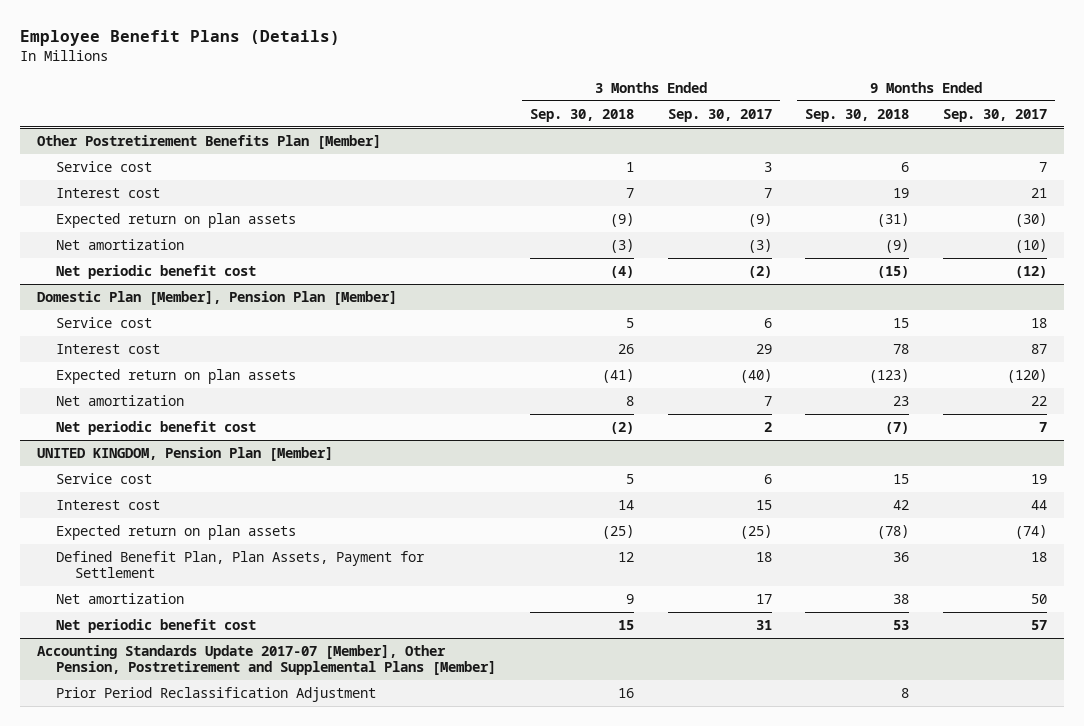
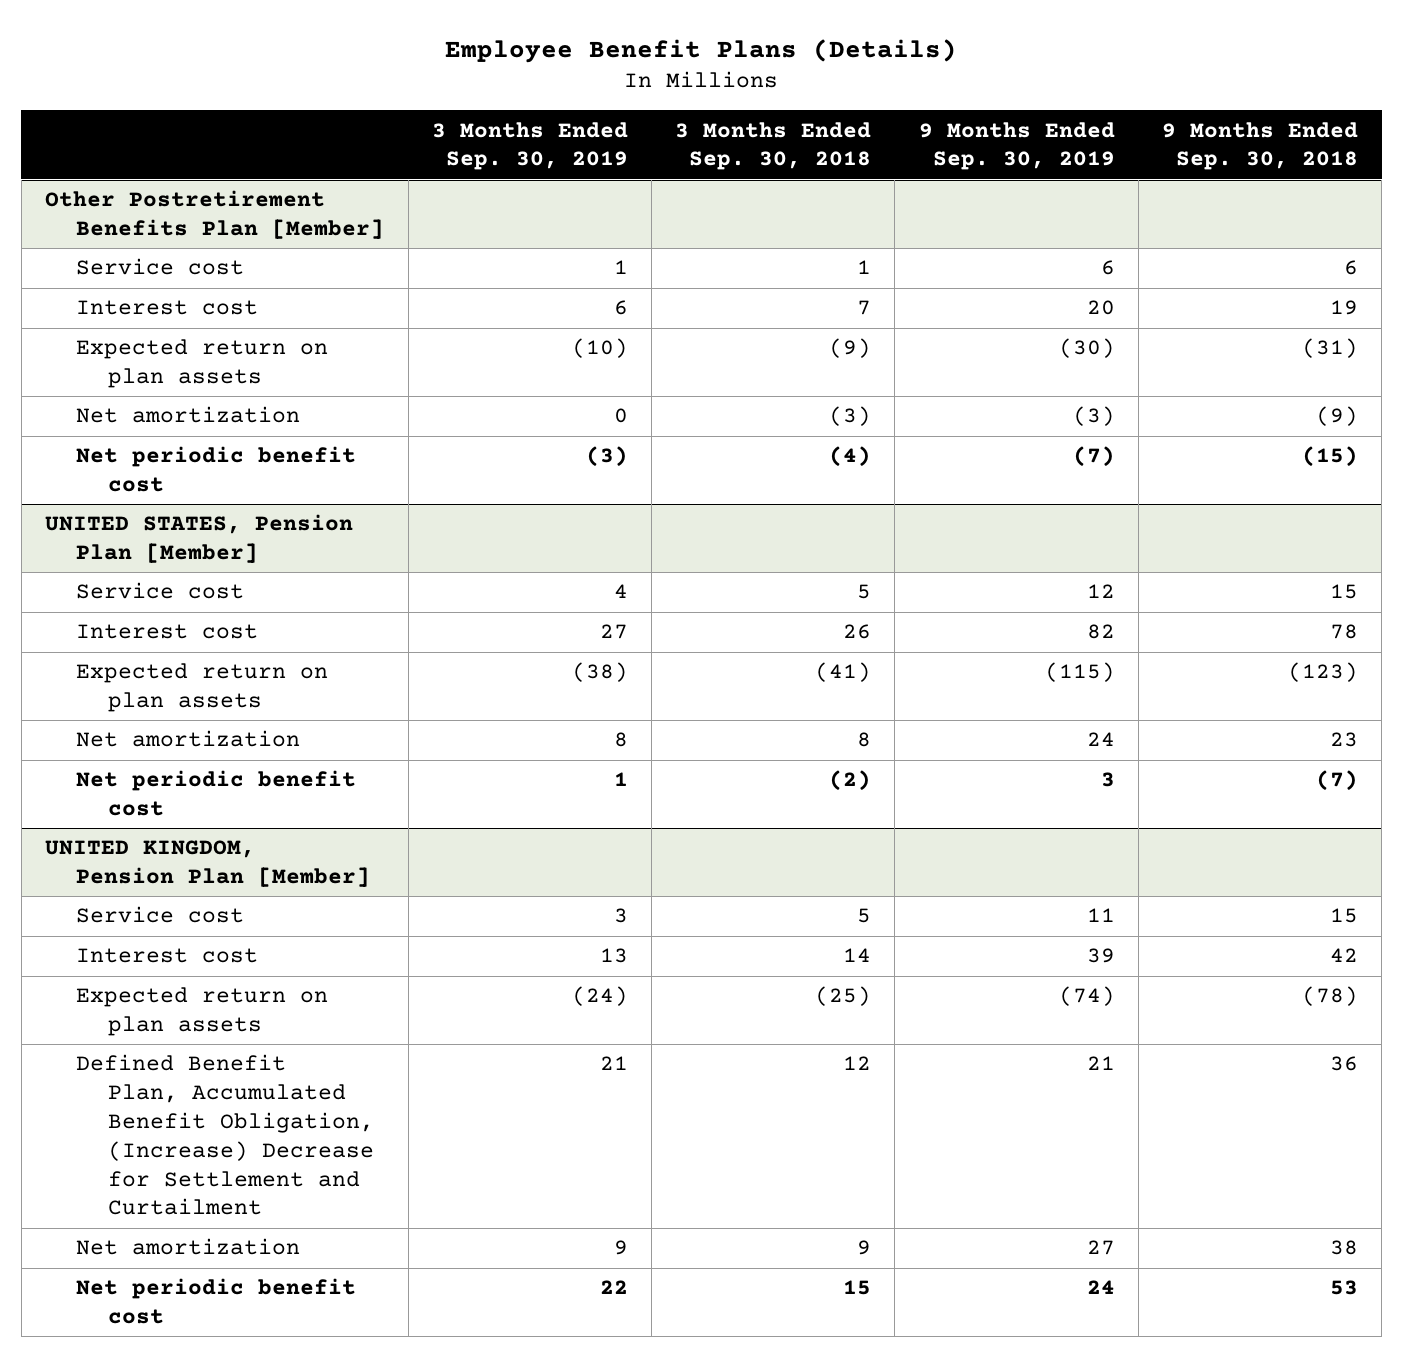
- | 3 Months Ended Sep. 30, 2018 | 3 Months Ended Sep. 30, 2017 | 9 Months Ended Sep. 30, 2018 | 9 Months Ended Sep. 30, 2017
+ | 3 Months Ended Sep. 30, 2019 | 3 Months Ended Sep. 30, 2018 | 9 Months Ended Sep. 30, 2019 | 9 Months Ended Sep. 30, 2018
- Domestic Plan [Member], Pension Plan [Member]
+ UNITED STATES, Pension Plan [Member]
@ UNITED KINGDOM, Pension Plan [Member]
- Defined Benefit Plan, Plan Assets, Payment for Settlement | 12 | 18 | 36 | 18
+ Defined Benefit Plan, Accumulated Benefit Obligation, (Increase) Decrease for Settlement and Curtailment | 21 | 12 | 21 | 36
- Accounting Standards Update 2017-07 [Member], Other Pension, Postretirement and Supplemental Plans [Member]
- Prior Period Reclassification Adjustment | 16 | | 8 |

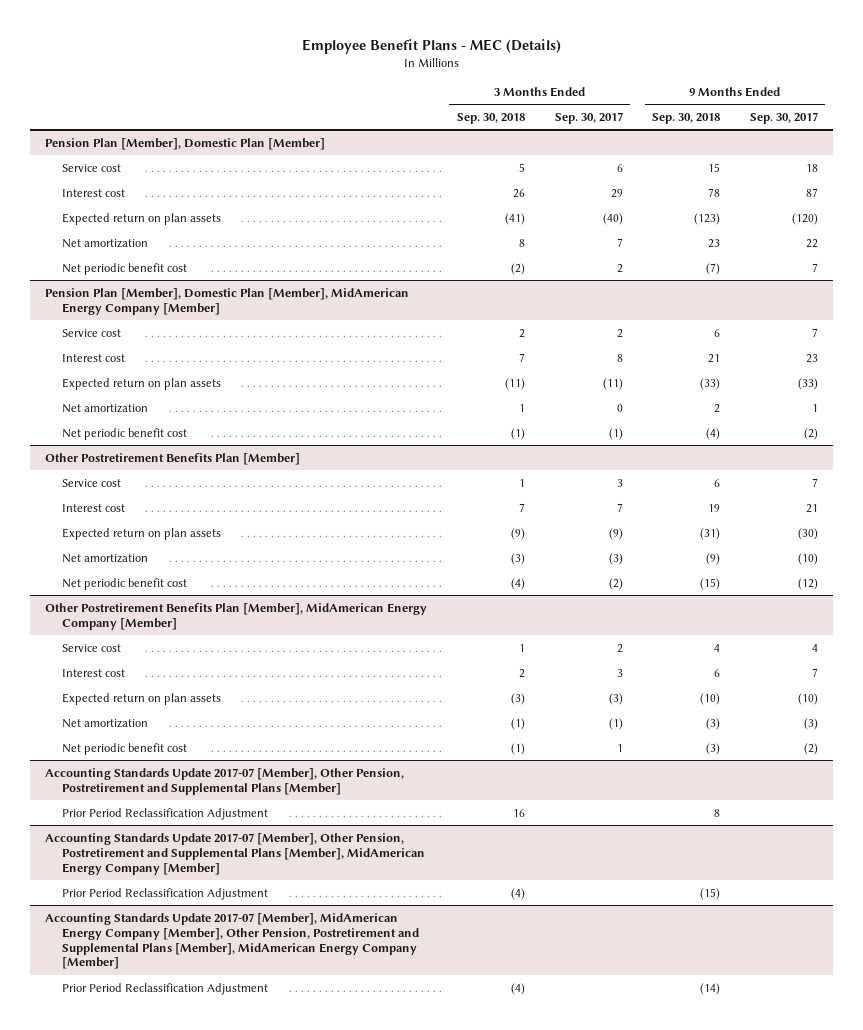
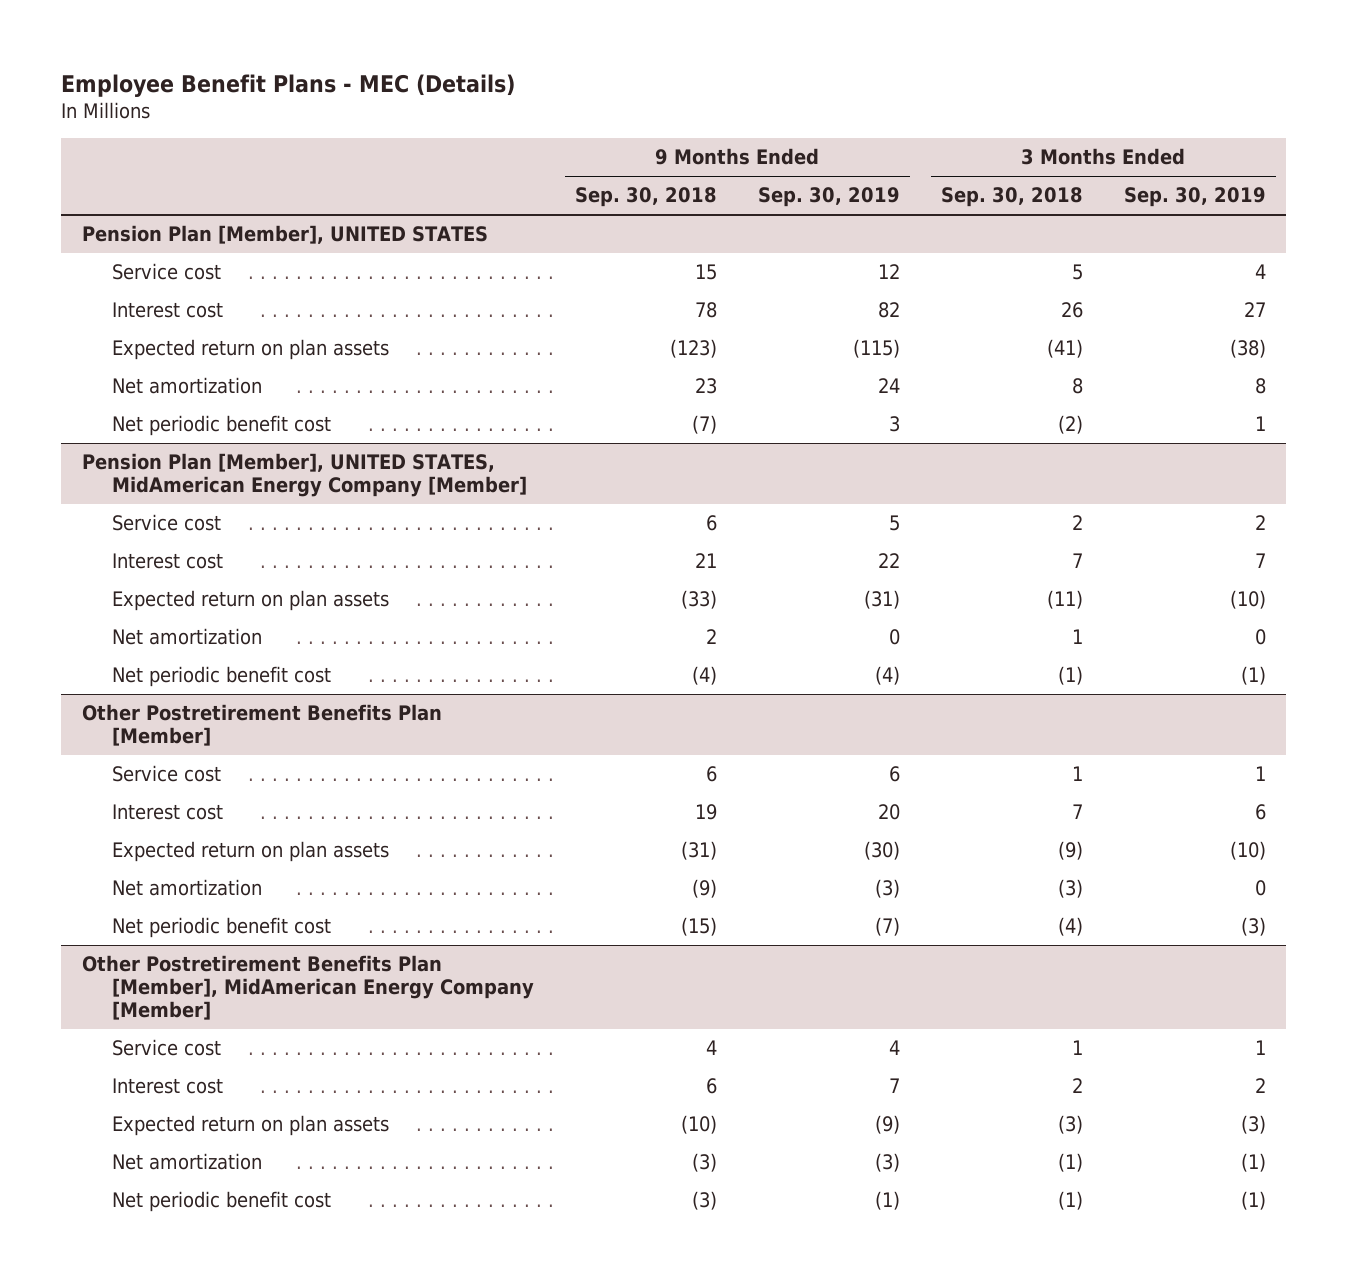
- | 3 Months Ended Sep. 30, 2018 | 3 Months Ended Sep. 30, 2017 | 9 Months Ended Sep. 30, 2018 | 9 Months Ended Sep. 30, 2017
+ | 9 Months Ended Sep. 30, 2018 | 9 Months Ended Sep. 30, 2019 | 3 Months Ended Sep. 30, 2018 | 3 Months Ended Sep. 30, 2019
- Pension Plan [Member], Domestic Plan [Member]
+ Pension Plan [Member], UNITED STATES
- Pension Plan [Member], Domestic Plan [Member], MidAmerican Energy Company [Member]
+ Pension Plan [Member], UNITED STATES, MidAmerican Energy Company [Member]
- Accounting Standards Update 2017-07 [Member], Other Pension, Postretirement and Supplemental Plans [Member]
- Prior Period Reclassification Adjustment | 16 | | 8 |
- Accounting Standards Update 2017-07 [Member], Other Pension, Postretirement and Supplemental Plans [Member], MidAmerican Energy Company [Member]
- Prior Period Reclassification Adjustment | (4) | | (15) |
- Accounting Standards Update 2017-07 [Member], MidAmerican Energy Company [Member], Other Pension, Postretirement and Supplemental Plans [Member], MidAmerican Energy Company [Member]
- Prior Period Reclassification Adjustment | (4) | | (14) |

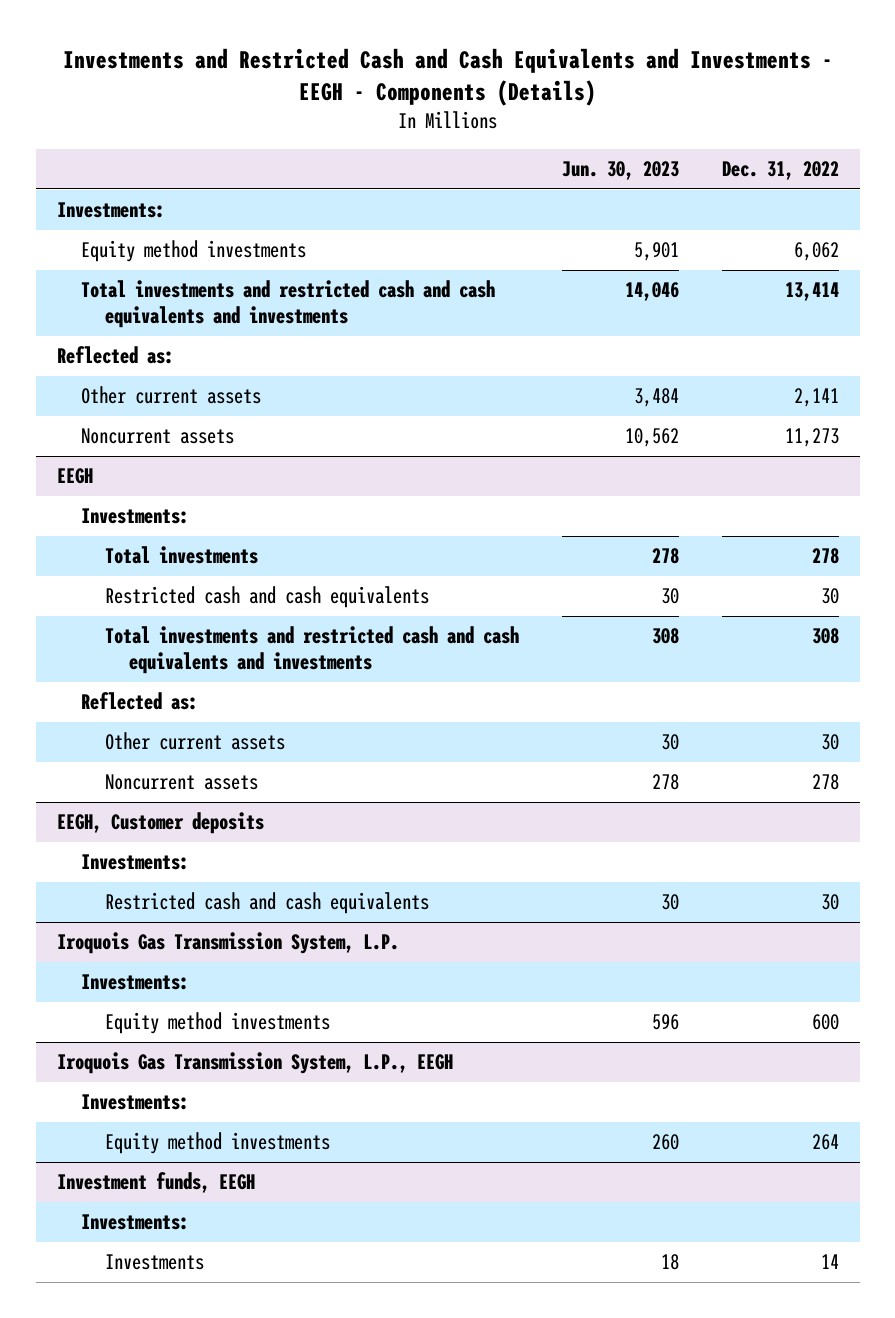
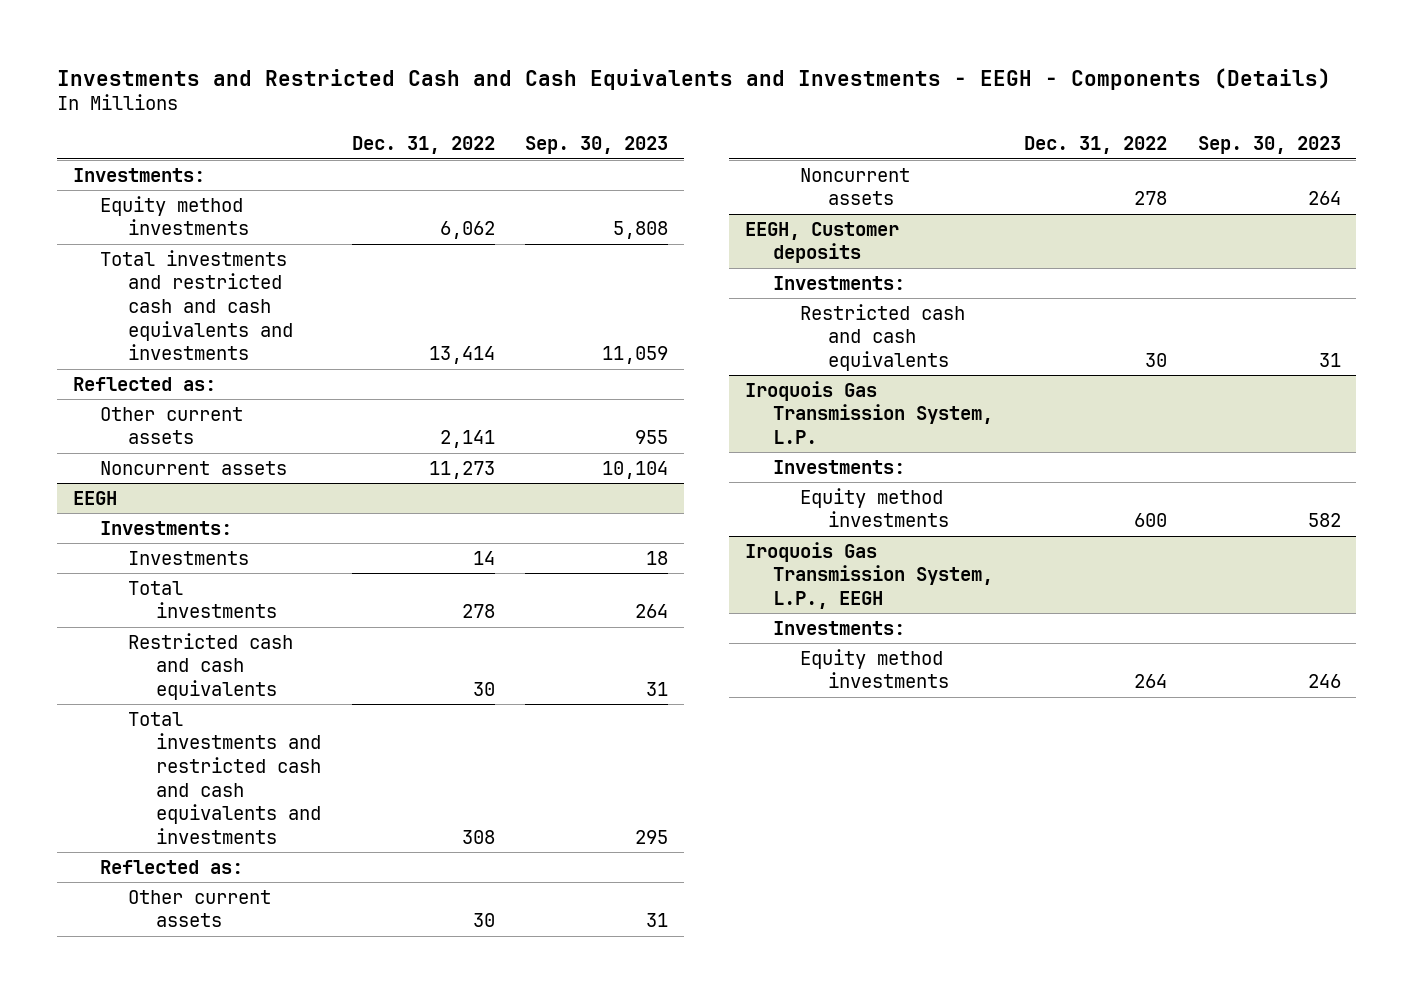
- | Jun. 30, 2023 | Dec. 31, 2022
+ | Dec. 31, 2022 | Sep. 30, 2023
@ EEGH
+ Investments | 14 | 18
- Investment funds, EEGH
- Investments:
- Investments | 18 | 14

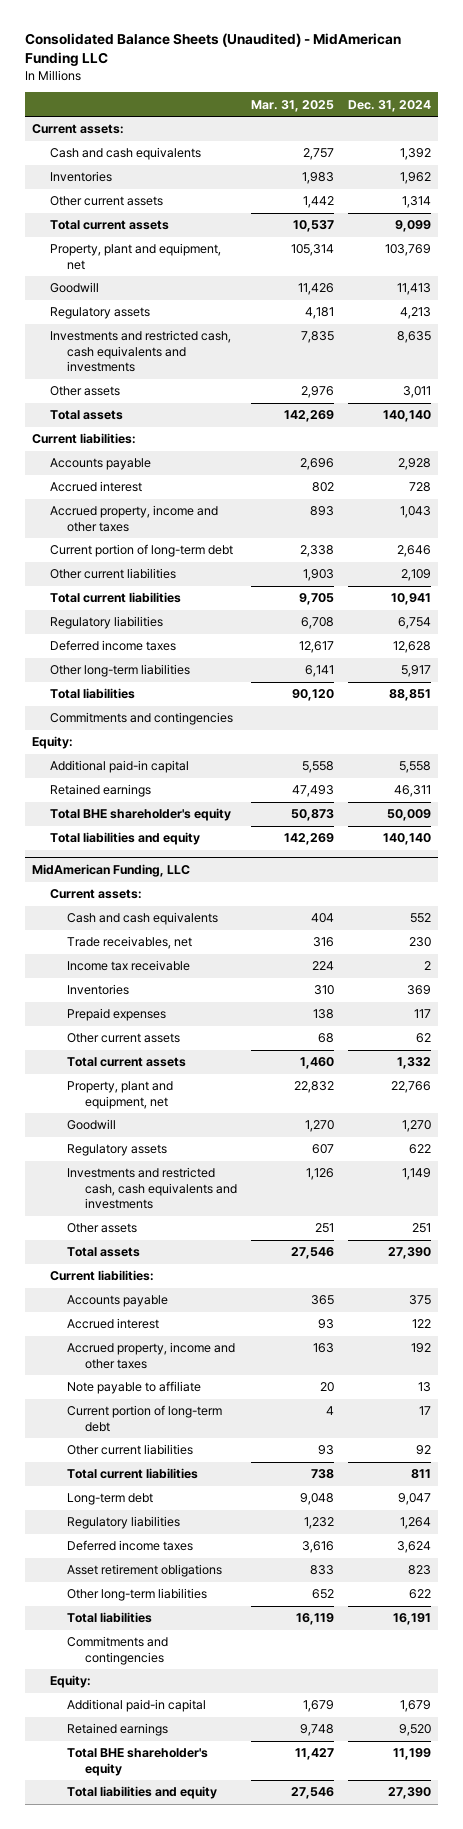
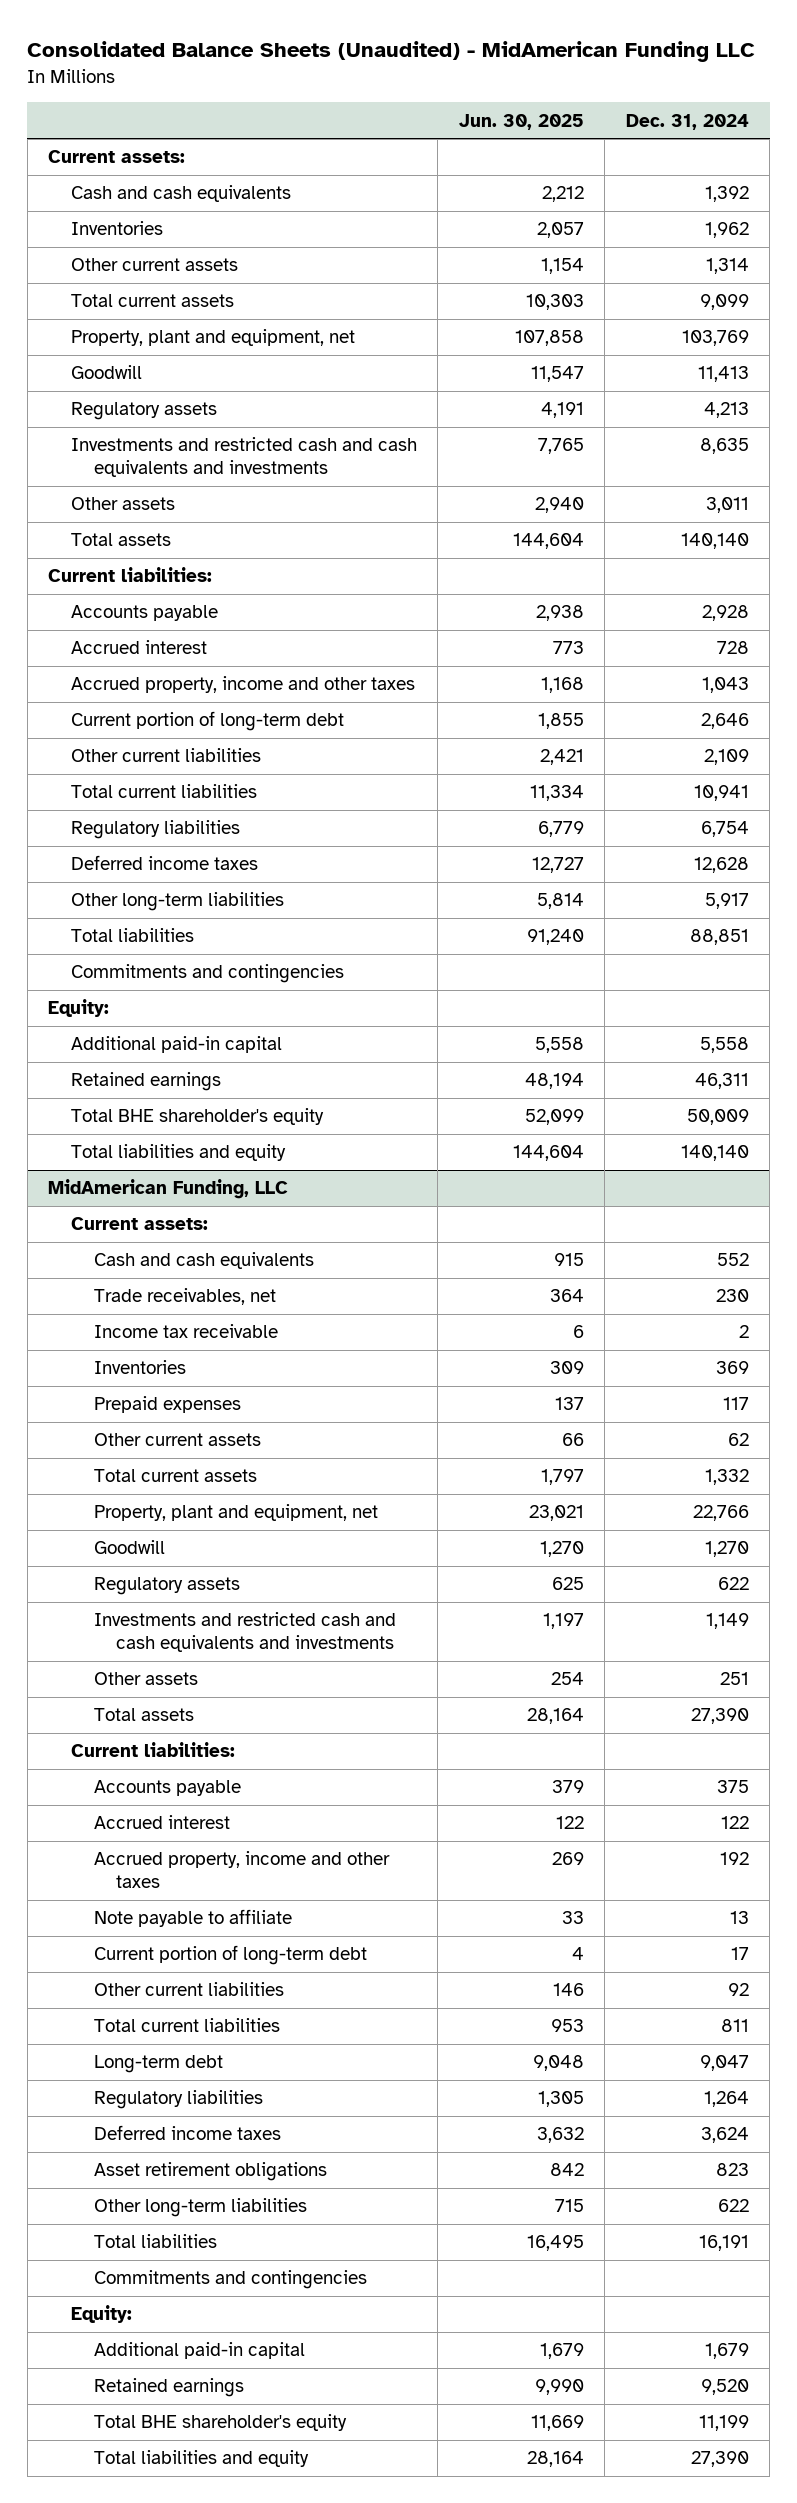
- | Mar. 31, 2025 | Dec. 31, 2024
+ | Jun. 30, 2025 | Dec. 31, 2024
- Investments and restricted cash, cash equivalents and investments | 7,835 | 8,635
+ Investments and restricted cash and cash equivalents and investments | 7,765 | 8,635
@ MidAmerican Funding, LLC
- Investments and restricted cash, cash equivalents and investments | 1,126 | 1,149
+ Investments and restricted cash and cash equivalents and investments | 1,197 | 1,149

